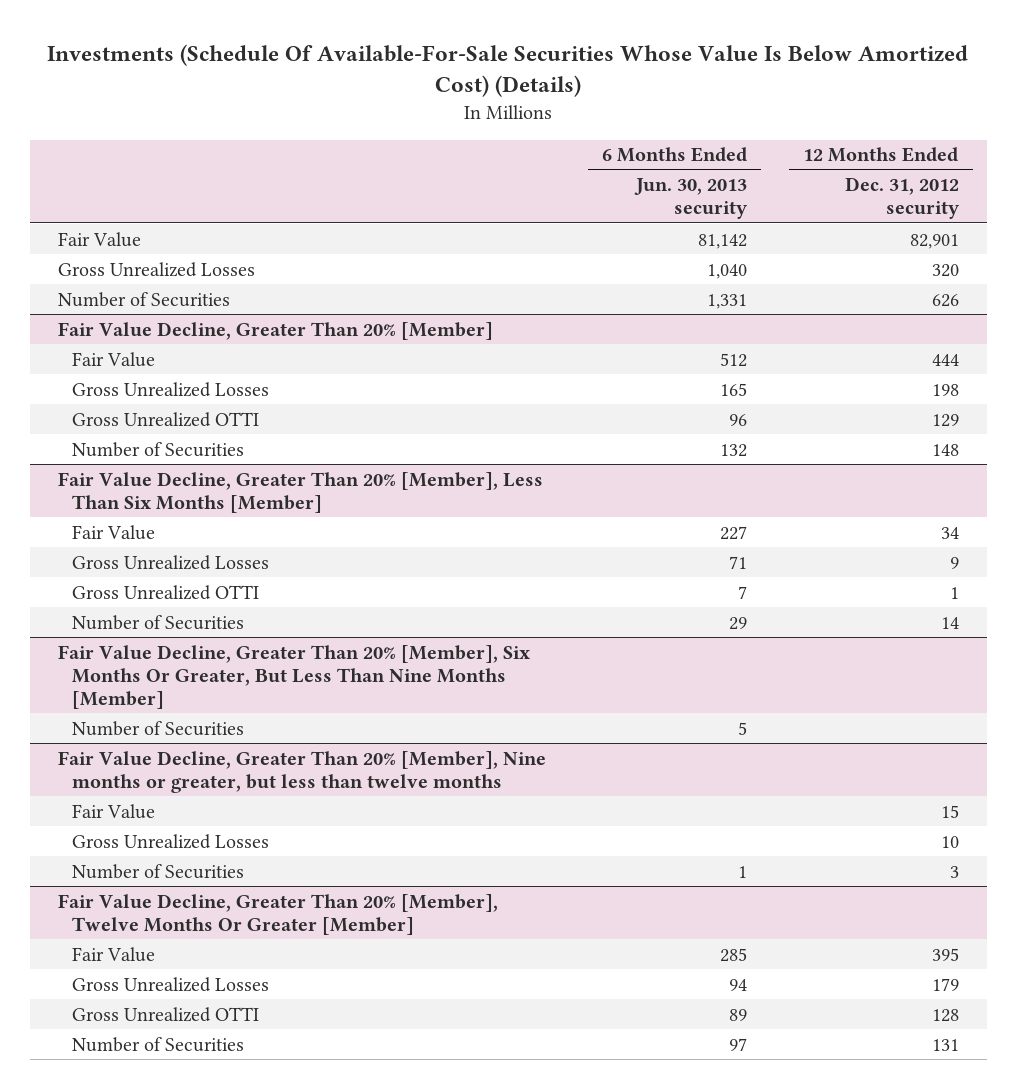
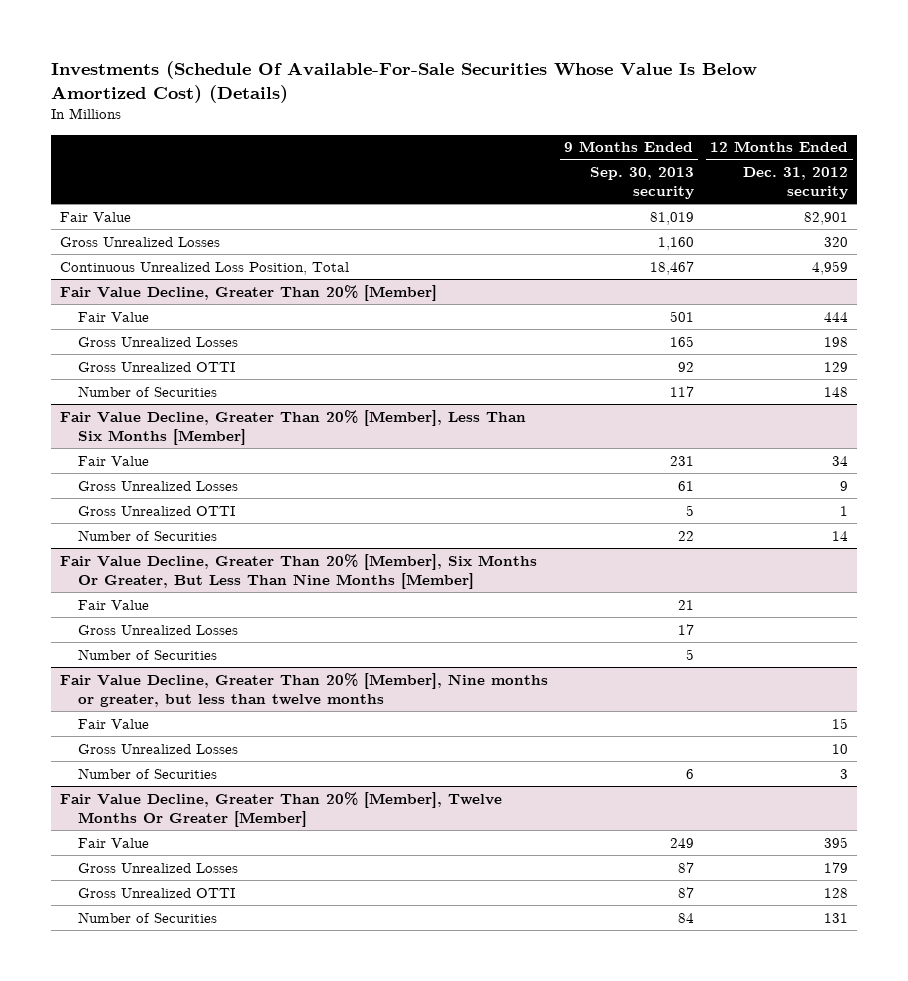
- | 6 Months Ended Jun. 30, 2013 security | 12 Months Ended Dec. 31, 2012 security
+ | 9 Months Ended Sep. 30, 2013 security | 12 Months Ended Dec. 31, 2012 security
- Number of Securities | 1,331 | 626
+ Continuous Unrealized Loss Position, Total | 18,467 | 4,959
@ Fair Value Decline, Greater Than 20% [Member], Six Months Or Greater, But Less Than Nine Months [Member]
+ Fair Value | 21 |
+ Gross Unrealized Losses | 17 |

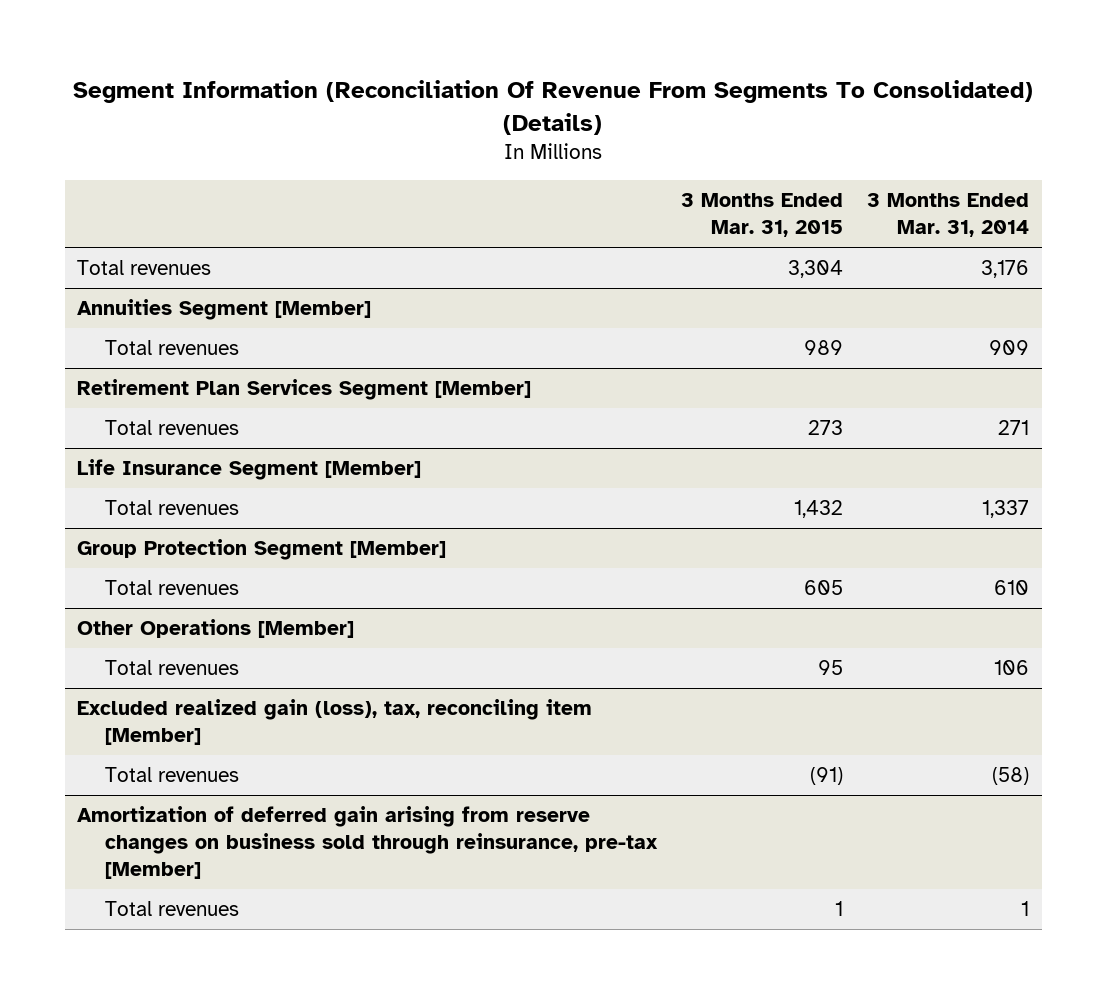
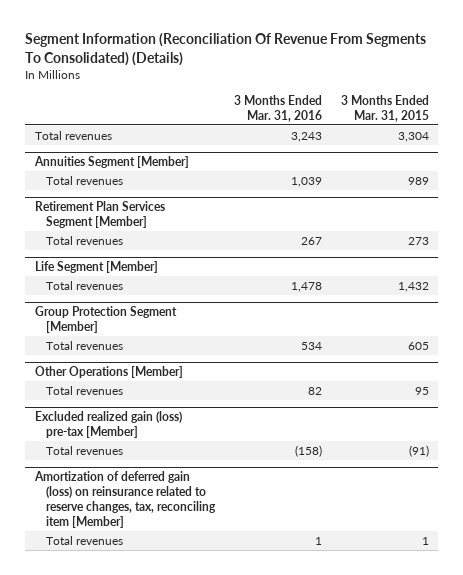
- | 3 Months Ended Mar. 31, 2015 | 3 Months Ended Mar. 31, 2014
+ | 3 Months Ended Mar. 31, 2016 | 3 Months Ended Mar. 31, 2015
- Life Insurance Segment [Member]
+ Life Segment [Member]
- Excluded realized gain (loss), tax, reconciling item [Member]
+ Excluded realized gain (loss) pre-tax [Member]
- Amortization of deferred gain arising from reserve changes on business sold through reinsurance, pre-tax [Member]
+ Amortization of deferred gain (loss) on reinsurance related to reserve changes, tax, reconciling item [Member]

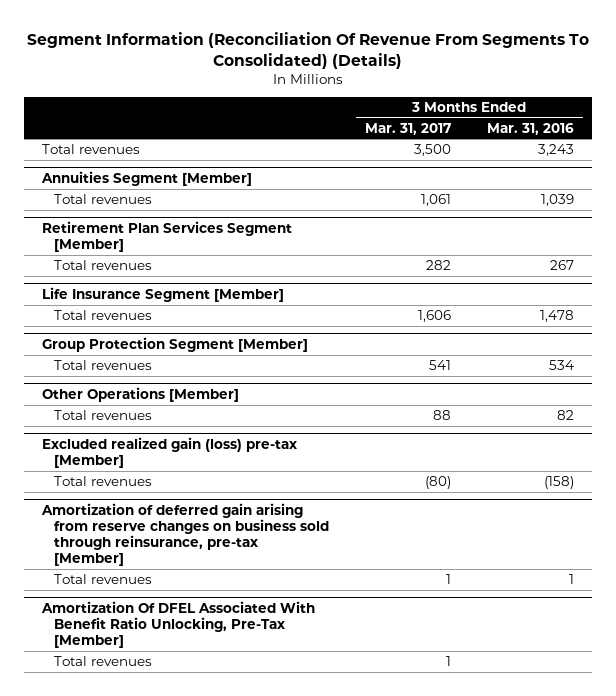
- | 3 Months Ended Mar. 31, 2016 | 3 Months Ended Mar. 31, 2015
+ | 3 Months Ended Mar. 31, 2017 | 3 Months Ended Mar. 31, 2016
- Life Segment [Member]
+ Life Insurance Segment [Member]
- Amortization of deferred gain (loss) on reinsurance related to reserve changes, tax, reconciling item [Member]
+ Amortization of deferred gain arising from reserve changes on business sold through reinsurance, pre-tax [Member]
+ Amortization Of DFEL Associated With Benefit Ratio Unlocking, Pre-Tax [Member]
+ Total revenues | 1 |

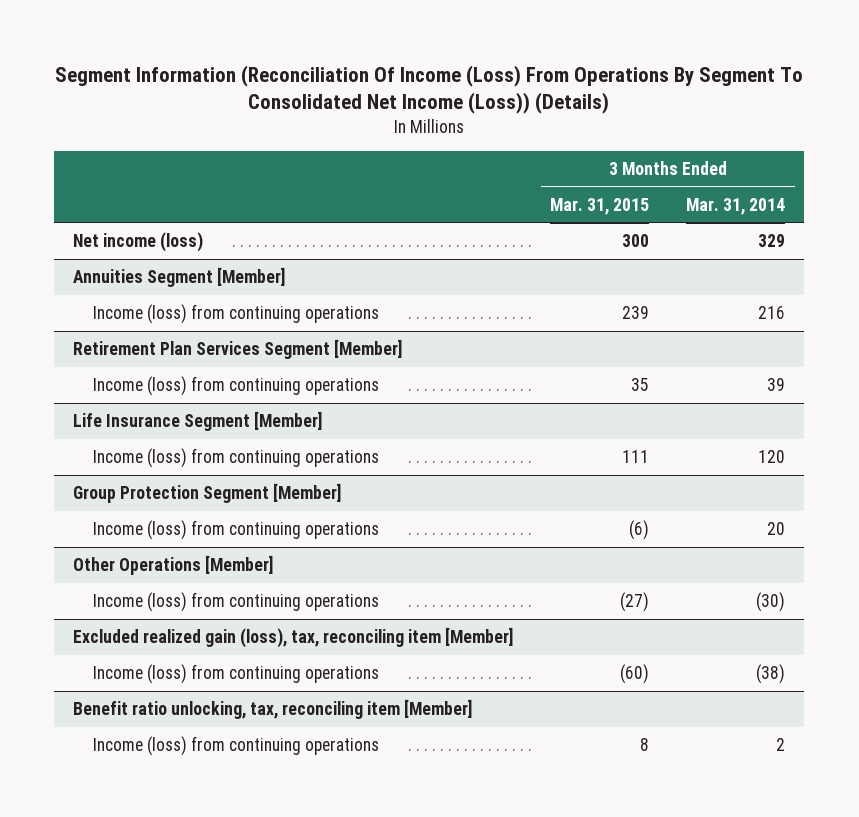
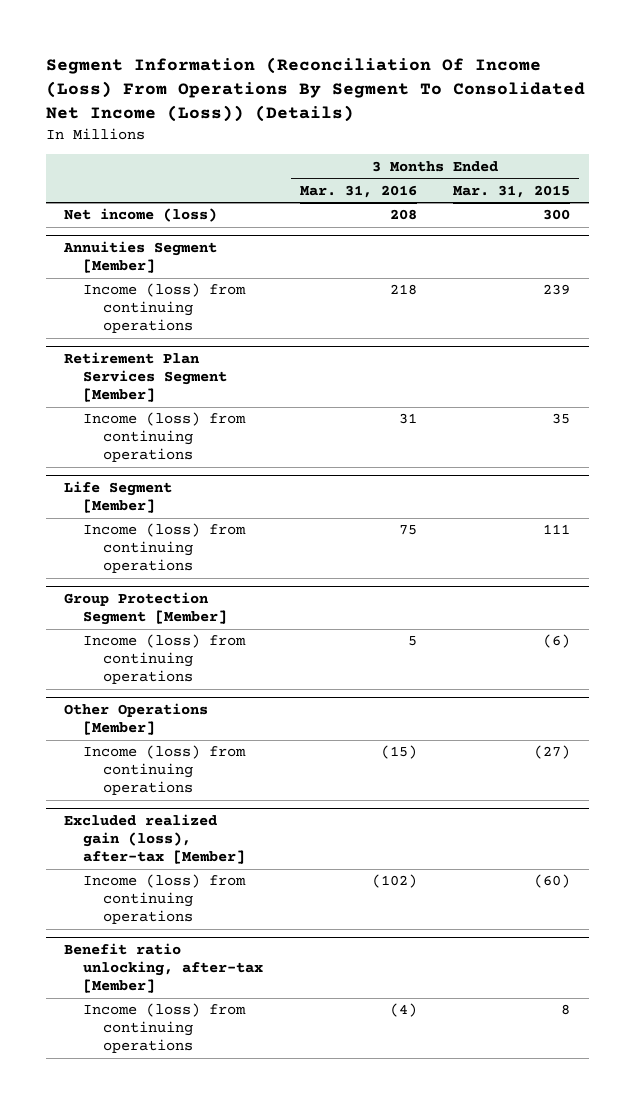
- | 3 Months Ended Mar. 31, 2015 | 3 Months Ended Mar. 31, 2014
+ | 3 Months Ended Mar. 31, 2016 | 3 Months Ended Mar. 31, 2015
- Life Insurance Segment [Member]
+ Life Segment [Member]
- Excluded realized gain (loss), tax, reconciling item [Member]
+ Excluded realized gain (loss), after-tax [Member]
- Benefit ratio unlocking, tax, reconciling item [Member]
+ Benefit ratio unlocking, after-tax [Member]

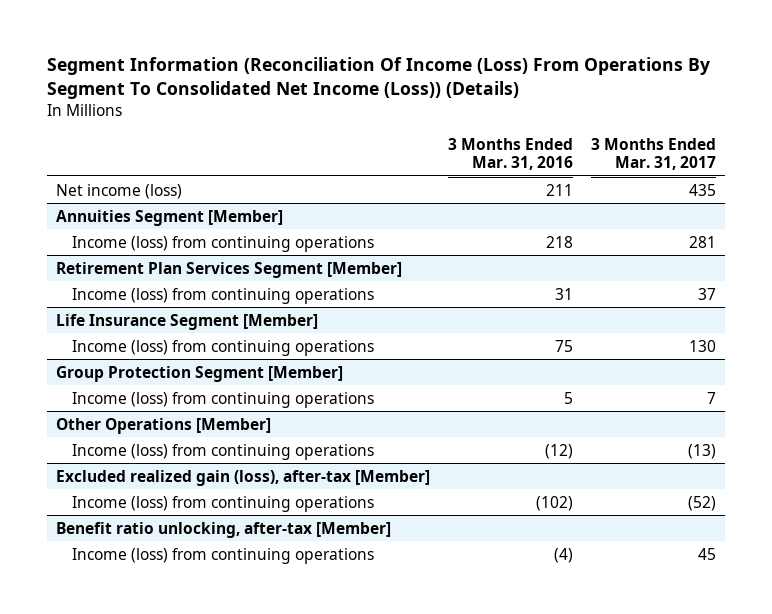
- | 3 Months Ended Mar. 31, 2016 | 3 Months Ended Mar. 31, 2015
+ | 3 Months Ended Mar. 31, 2016 | 3 Months Ended Mar. 31, 2017
- Net income (loss) | 208 | 300
+ Net income (loss) | 211 | 435
- Life Segment [Member]
+ Life Insurance Segment [Member]
@ Other Operations [Member]
- Income (loss) from continuing operations | (15) | (27)
+ Income (loss) from continuing operations | (12) | (13)

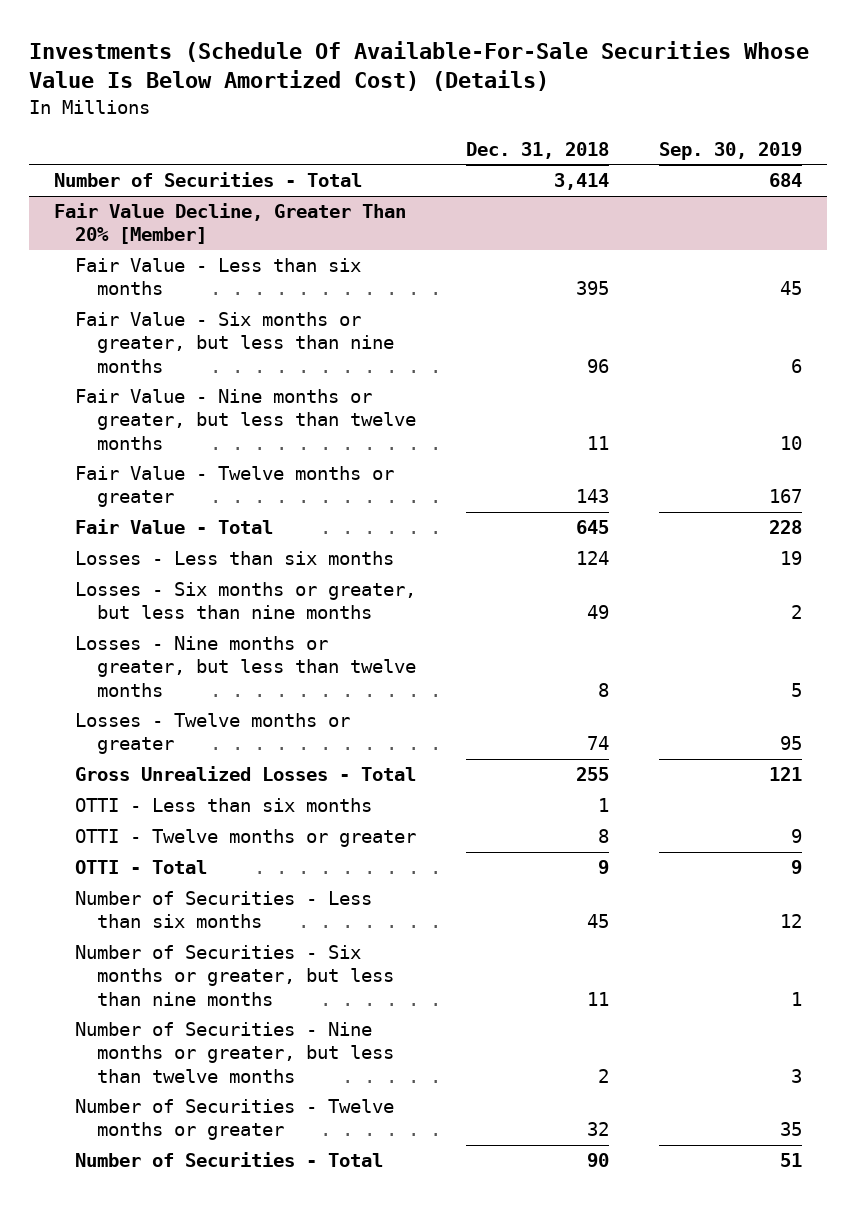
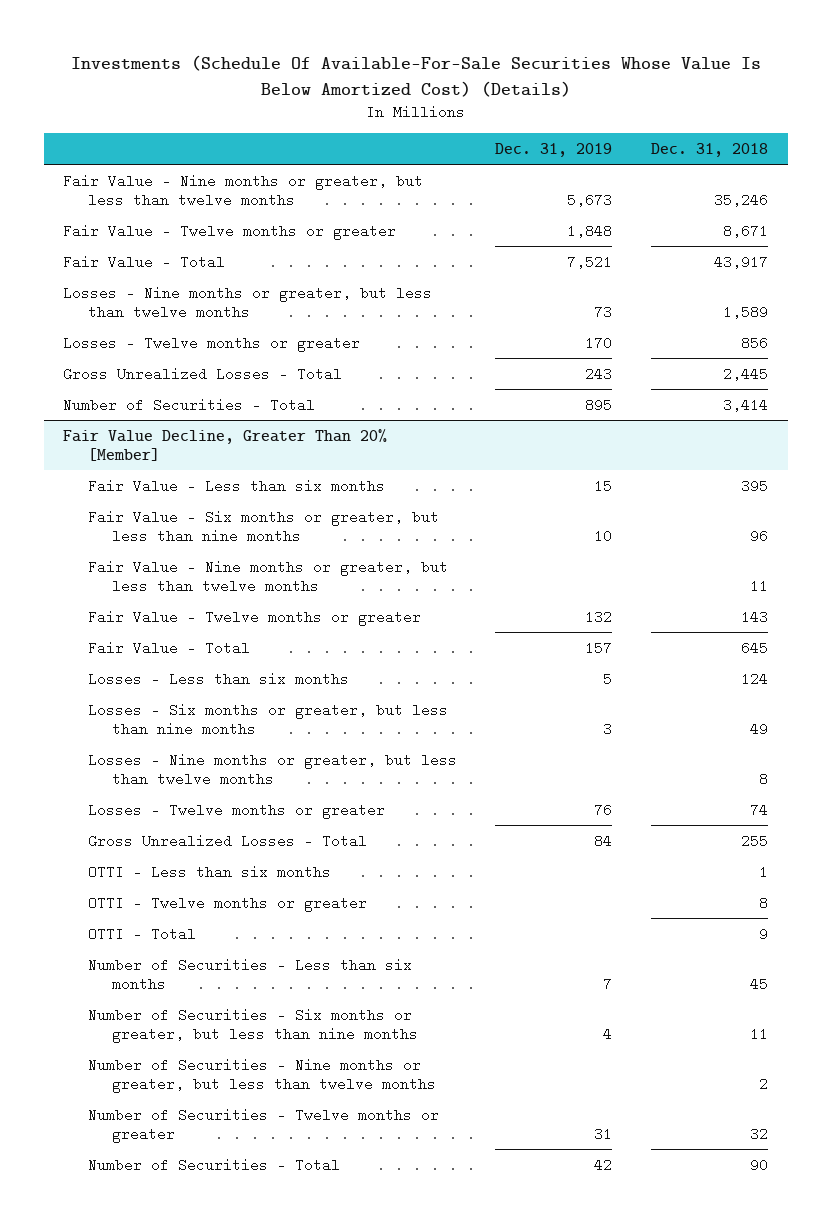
- | Dec. 31, 2018 | Sep. 30, 2019
+ | Dec. 31, 2019 | Dec. 31, 2018
+ Fair Value - Nine months or greater, but less than twelve months | 5,673 | 35,246
+ Fair Value - Twelve months or greater | 1,848 | 8,671
+ Fair Value - Total | 7,521 | 43,917
+ Losses - Nine months or greater, but less than twelve months | 73 | 1,589
+ Losses - Twelve months or greater | 170 | 856
+ Gross Unrealized Losses - Total | 243 | 2,445

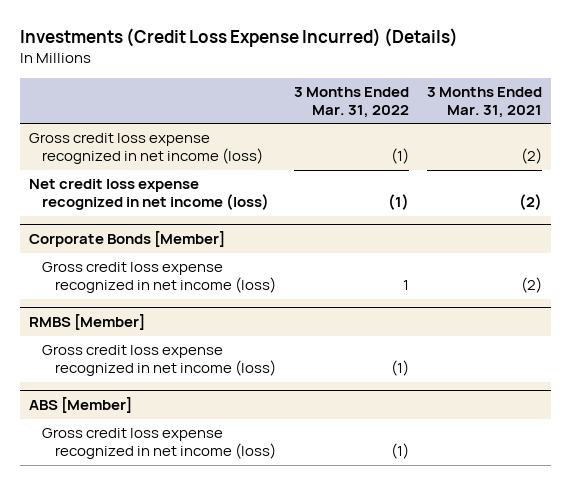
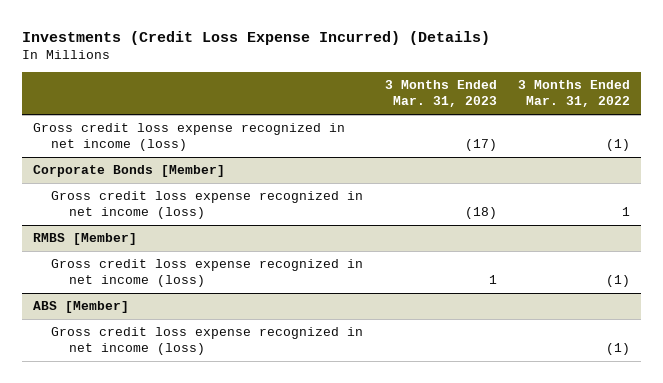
- | 3 Months Ended Mar. 31, 2022 | 3 Months Ended Mar. 31, 2021
+ | 3 Months Ended Mar. 31, 2023 | 3 Months Ended Mar. 31, 2022
- Net credit loss expense recognized in net income (loss) | (1) | (2)

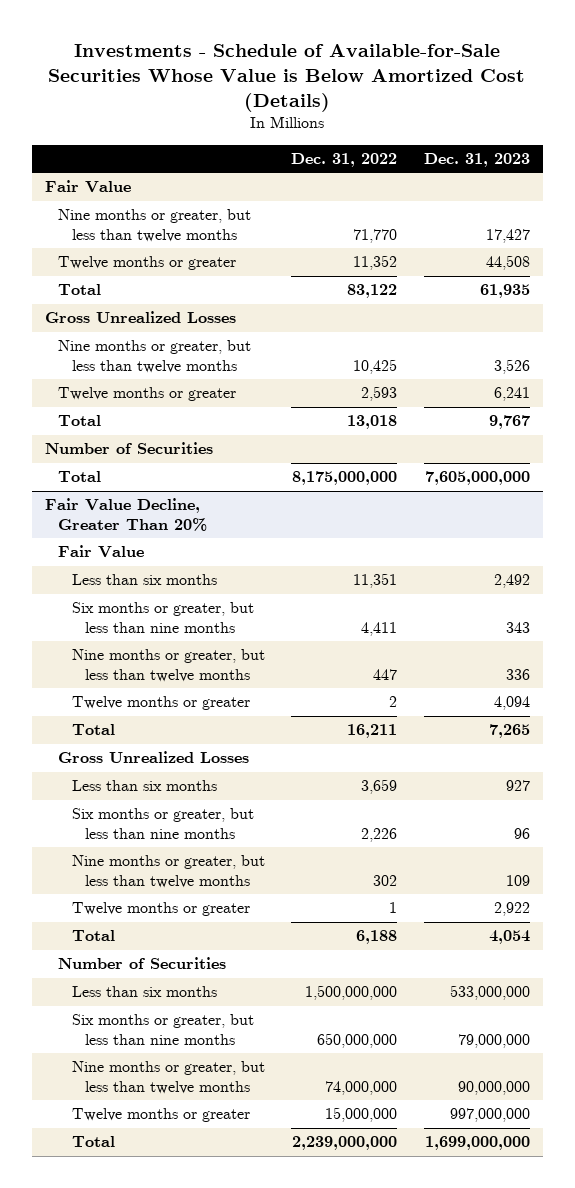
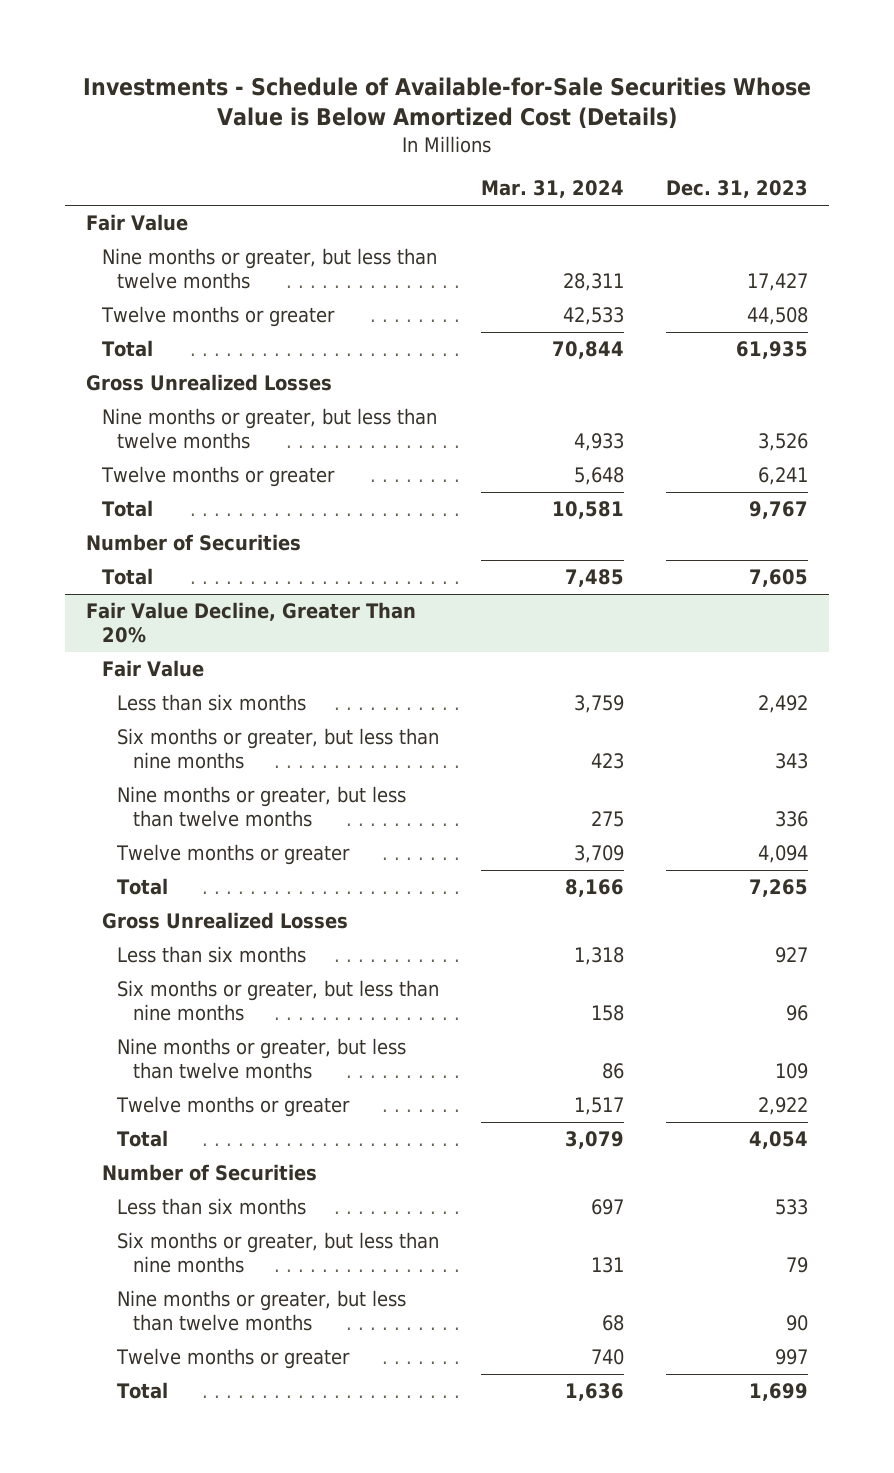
- | Dec. 31, 2022 | Dec. 31, 2023
+ | Mar. 31, 2024 | Dec. 31, 2023
- Total | 8,175,000,000 | 7,605,000,000
+ Total | 7,485 | 7,605
@ Fair Value Decline, Greater Than 20%
- Less than six months | 1,500,000,000 | 533,000,000
- Six months or greater, but less than nine months | 650,000,000 | 79,000,000
- Nine months or greater, but less than twelve months | 74,000,000 | 90,000,000
- Twelve months or greater | 15,000,000 | 997,000,000
- Total | 2,239,000,000 | 1,699,000,000
+ Less than six months | 697 | 533
+ Six months or greater, but less than nine months | 131 | 79
+ Nine months or greater, but less than twelve months | 68 | 90
+ Twelve months or greater | 740 | 997
+ Total | 1,636 | 1,699

